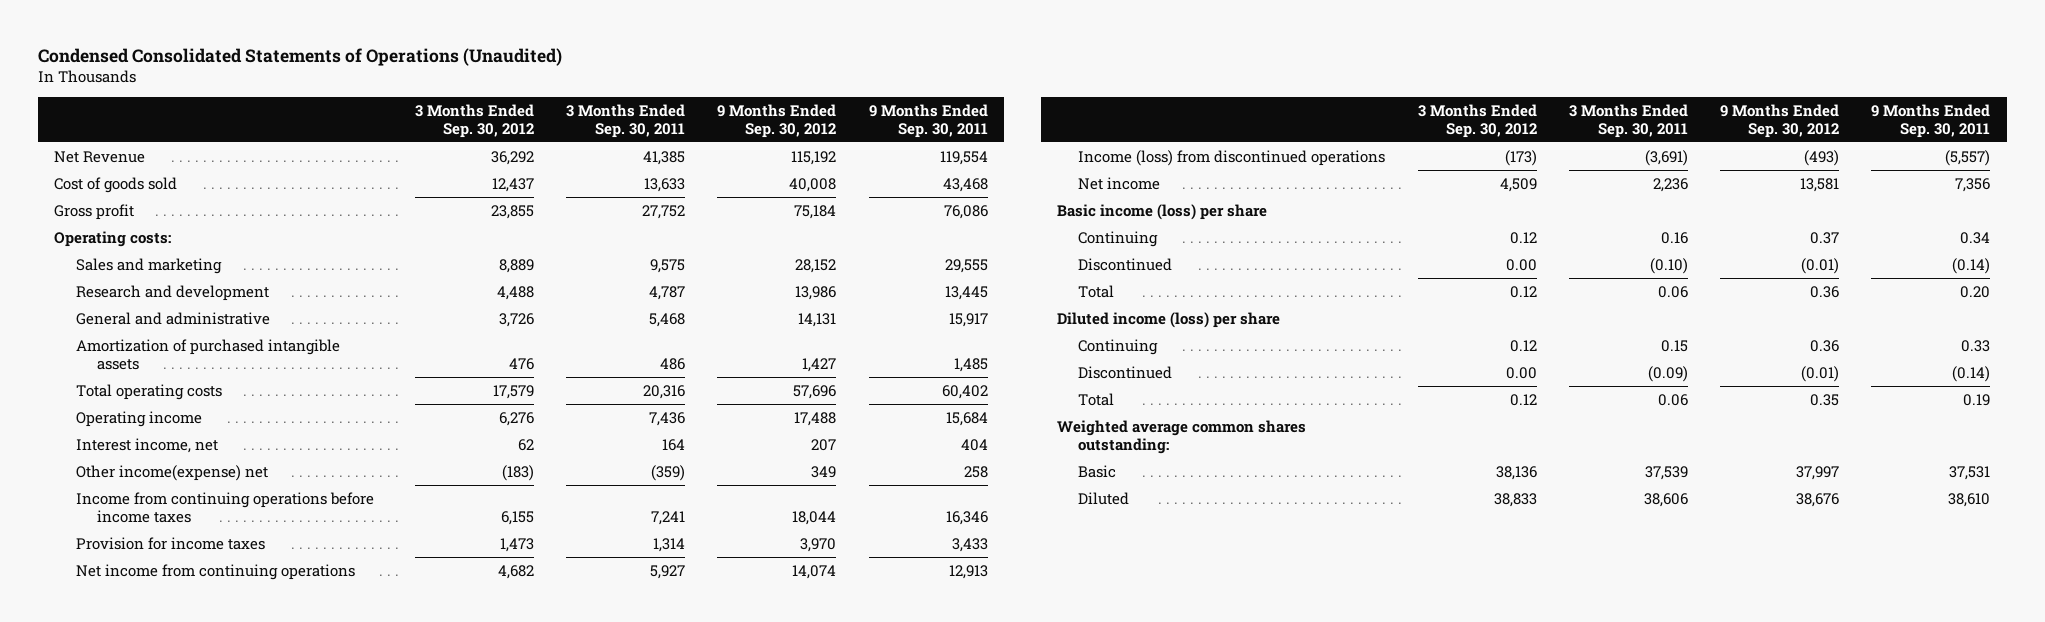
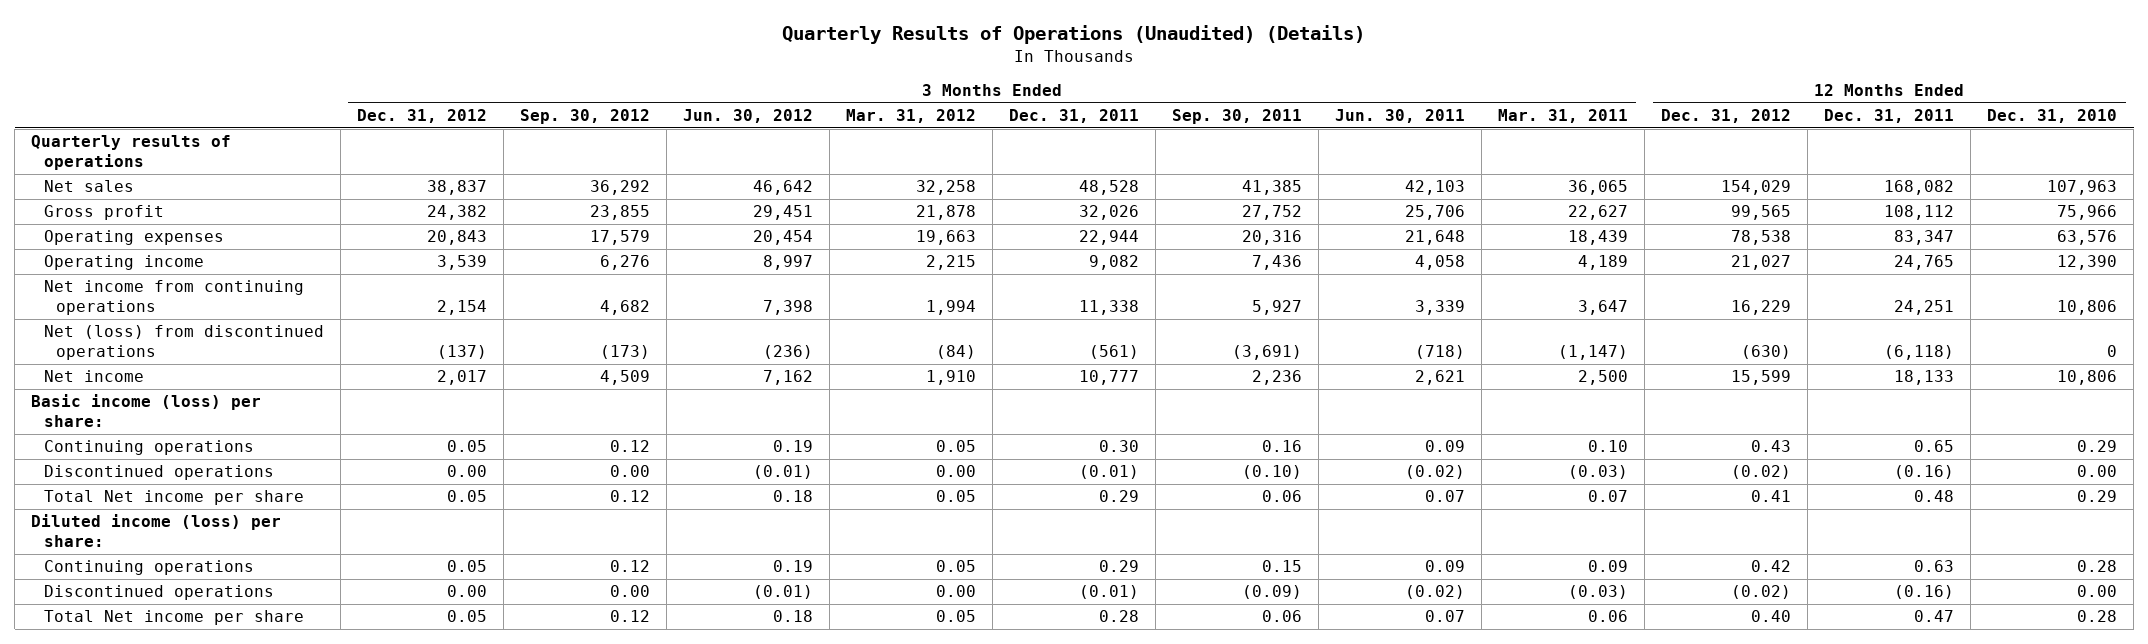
- Condensed Consolidated Statements of Operations (Unaudited)
+ Quarterly Results of Operations (Unaudited) (Details)
- | 3 Months Ended Sep. 30, 2012 | 3 Months Ended Sep. 30, 2011 | 9 Months Ended Sep. 30, 2012 | 9 Months Ended Sep. 30, 2011
+ | 3 Months Ended Dec. 31, 2012 | 3 Months Ended Sep. 30, 2012 | 3 Months Ended Jun. 30, 2012 | 3 Months Ended Mar. 31, 2012 | 3 Months Ended Dec. 31, 2011 | 3 Months Ended Sep. 30, 2011 | 3 Months Ended Jun. 30, 2011 | 3 Months Ended Mar. 31, 2011 | 12 Months Ended Dec. 31, 2012 | 12 Months Ended Dec. 31, 2011 | 12 Months Ended Dec. 31, 2010
- Net Revenue | 36,292 | 41,385 | 115,192 | 119,554
- Cost of goods sold | 12,437 | 13,633 | 40,008 | 43,468
+ Quarterly results of operations
+ Net sales | 38,837 | 36,292 | 46,642 | 32,258 | 48,528 | 41,385 | 42,103 | 36,065 | 154,029 | 168,082 | 107,963
- Operating costs:
- Sales and marketing | 8,889 | 9,575 | 28,152 | 29,555
- Research and development | 4,488 | 4,787 | 13,986 | 13,445
- General and administrative | 3,726 | 5,468 | 14,131 | 15,917
- Amortization of purchased intangible assets | 476 | 486 | 1,427 | 1,485
- Total operating costs | 17,579 | 20,316 | 57,696 | 60,402
+ Operating expenses | 20,843 | 17,579 | 20,454 | 19,663 | 22,944 | 20,316 | 21,648 | 18,439 | 78,538 | 83,347 | 63,576
- Interest income, net | 62 | 164 | 207 | 404
- Other income(expense) net | (183) | (359) | 349 | 258
- Income from continuing operations before income taxes | 6,155 | 7,241 | 18,044 | 16,346
- Provision for income taxes | 1,473 | 1,314 | 3,970 | 3,433
- Income (loss) from discontinued operations | (173) | (3,691) | (493) | (5,557)
+ Net (loss) from discontinued operations | (137) | (173) | (236) | (84) | (561) | (3,691) | (718) | (1,147) | (630) | (6,118) | 0
- Basic income (loss) per share
- Continuing | 0.12 | 0.16 | 0.37 | 0.34
- Discontinued | 0.00 | (0.10) | (0.01) | (0.14)
- Total | 0.12 | 0.06 | 0.36 | 0.20
- Diluted income (loss) per share
- Continuing | 0.12 | 0.15 | 0.36 | 0.33
- Discontinued | 0.00 | (0.09) | (0.01) | (0.14)
- Total | 0.12 | 0.06 | 0.35 | 0.19
- Weighted average common shares outstanding:
- Basic | 38,136 | 37,539 | 37,997 | 37,531
- Diluted | 38,833 | 38,606 | 38,676 | 38,610
+ Basic income (loss) per share:
+ Continuing operations | 0.05 | 0.12 | 0.19 | 0.05 | 0.30 | 0.16 | 0.09 | 0.10 | 0.43 | 0.65 | 0.29
+ Discontinued operations | 0.00 | 0.00 | (0.01) | 0.00 | (0.01) | (0.10) | (0.02) | (0.03) | (0.02) | (0.16) | 0.00
+ Total Net income per share | 0.05 | 0.12 | 0.18 | 0.05 | 0.29 | 0.06 | 0.07 | 0.07 | 0.41 | 0.48 | 0.29
+ Diluted income (loss) per share:
+ Continuing operations | 0.05 | 0.12 | 0.19 | 0.05 | 0.29 | 0.15 | 0.09 | 0.09 | 0.42 | 0.63 | 0.28
+ Discontinued operations | 0.00 | 0.00 | (0.01) | 0.00 | (0.01) | (0.09) | (0.02) | (0.03) | (0.02) | (0.16) | 0.00
+ Total Net income per share | 0.05 | 0.12 | 0.18 | 0.05 | 0.28 | 0.06 | 0.07 | 0.06 | 0.40 | 0.47 | 0.28

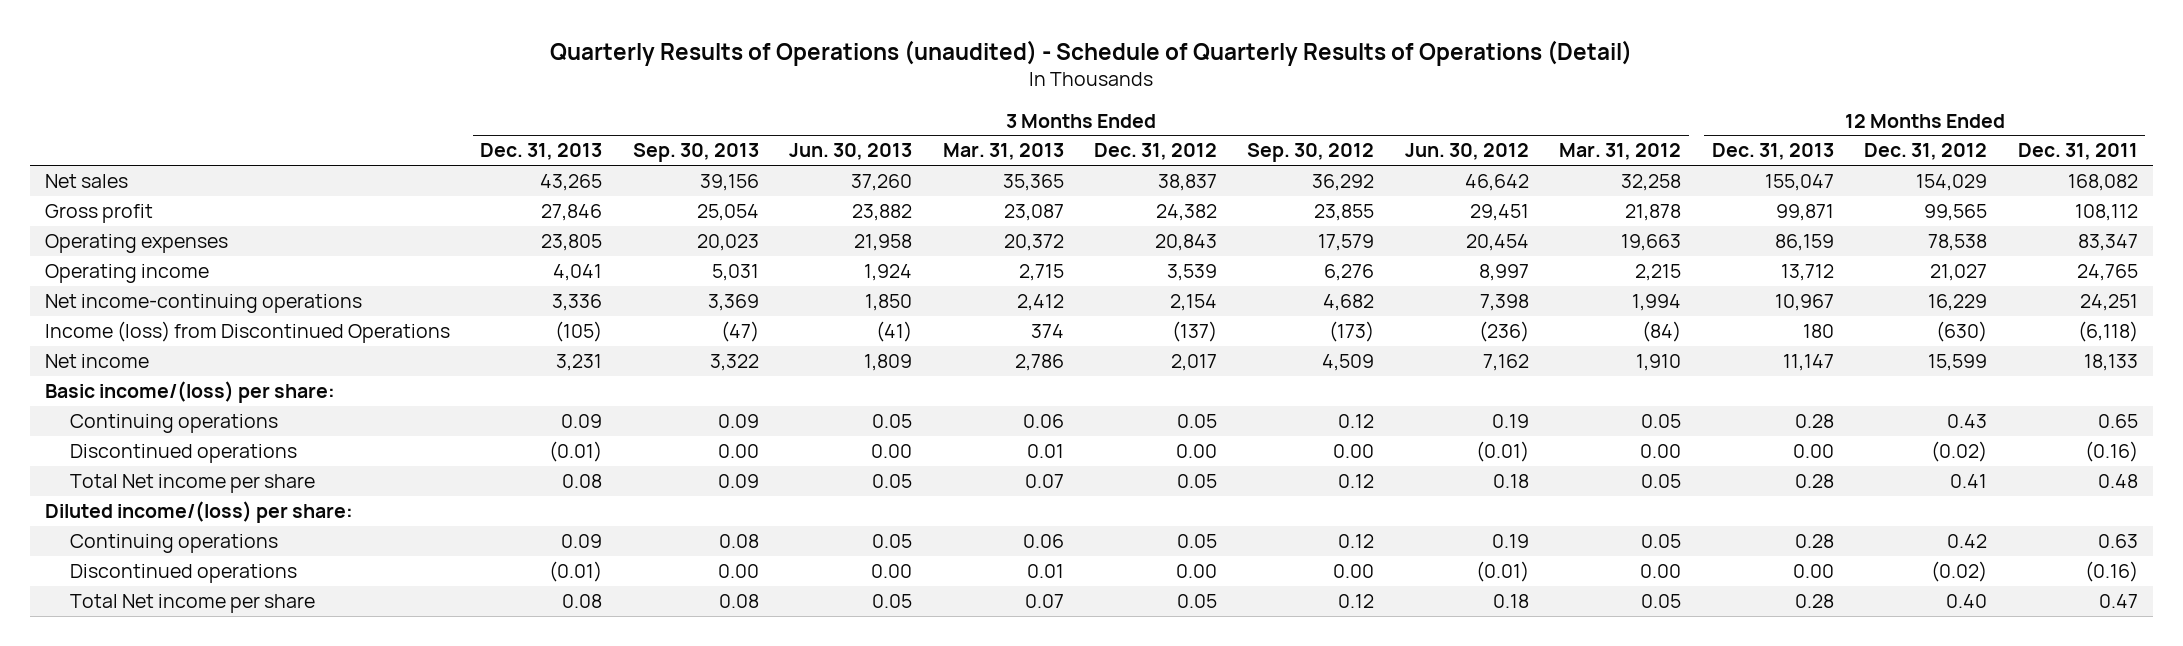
- Quarterly Results of Operations (Unaudited) (Details)
+ Quarterly Results of Operations (unaudited) - Schedule of Quarterly Results of Operations (Detail)
- | 3 Months Ended Dec. 31, 2012 | 3 Months Ended Sep. 30, 2012 | 3 Months Ended Jun. 30, 2012 | 3 Months Ended Mar. 31, 2012 | 3 Months Ended Dec. 31, 2011 | 3 Months Ended Sep. 30, 2011 | 3 Months Ended Jun. 30, 2011 | 3 Months Ended Mar. 31, 2011 | 12 Months Ended Dec. 31, 2012 | 12 Months Ended Dec. 31, 2011 | 12 Months Ended Dec. 31, 2010
+ | 3 Months Ended Dec. 31, 2013 | 3 Months Ended Sep. 30, 2013 | 3 Months Ended Jun. 30, 2013 | 3 Months Ended Mar. 31, 2013 | 3 Months Ended Dec. 31, 2012 | 3 Months Ended Sep. 30, 2012 | 3 Months Ended Jun. 30, 2012 | 3 Months Ended Mar. 31, 2012 | 12 Months Ended Dec. 31, 2013 | 12 Months Ended Dec. 31, 2012 | 12 Months Ended Dec. 31, 2011
- Quarterly results of operations
- Net income from continuing operations | 2,154 | 4,682 | 7,398 | 1,994 | 11,338 | 5,927 | 3,339 | 3,647 | 16,229 | 24,251 | 10,806
- Net (loss) from discontinued operations | (137) | (173) | (236) | (84) | (561) | (3,691) | (718) | (1,147) | (630) | (6,118) | 0
+ Net income-continuing operations | 3,336 | 3,369 | 1,850 | 2,412 | 2,154 | 4,682 | 7,398 | 1,994 | 10,967 | 16,229 | 24,251
+ Income (loss) from Discontinued Operations | (105) | (47) | (41) | 374 | (137) | (173) | (236) | (84) | 180 | (630) | (6,118)
- Basic income (loss) per share:
+ Basic income/(loss) per share:
- Diluted income (loss) per share:
+ Diluted income/(loss) per share:

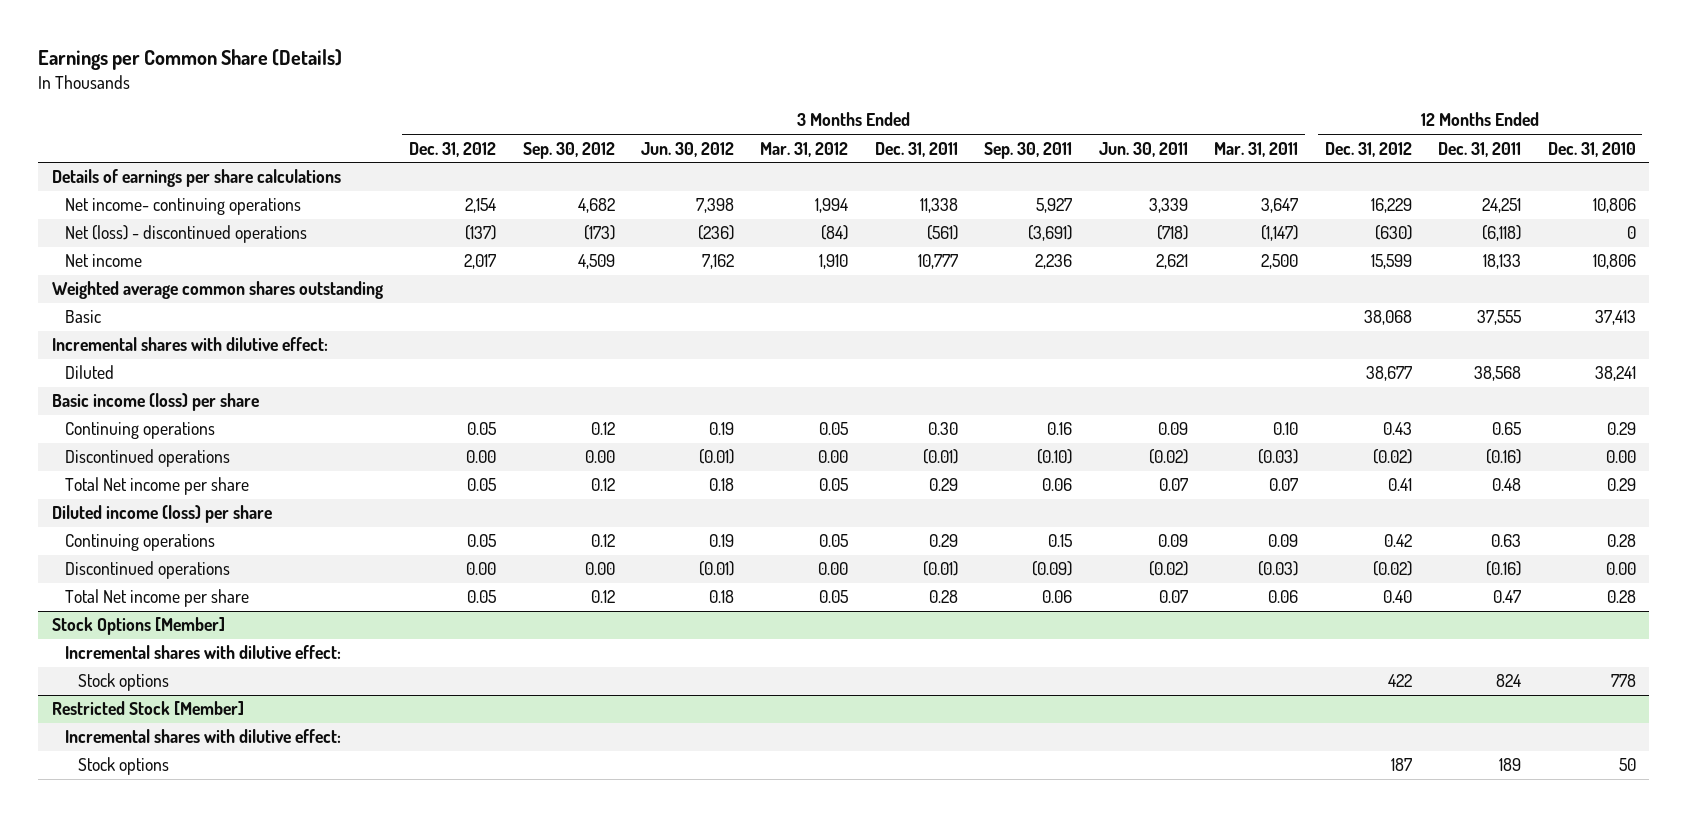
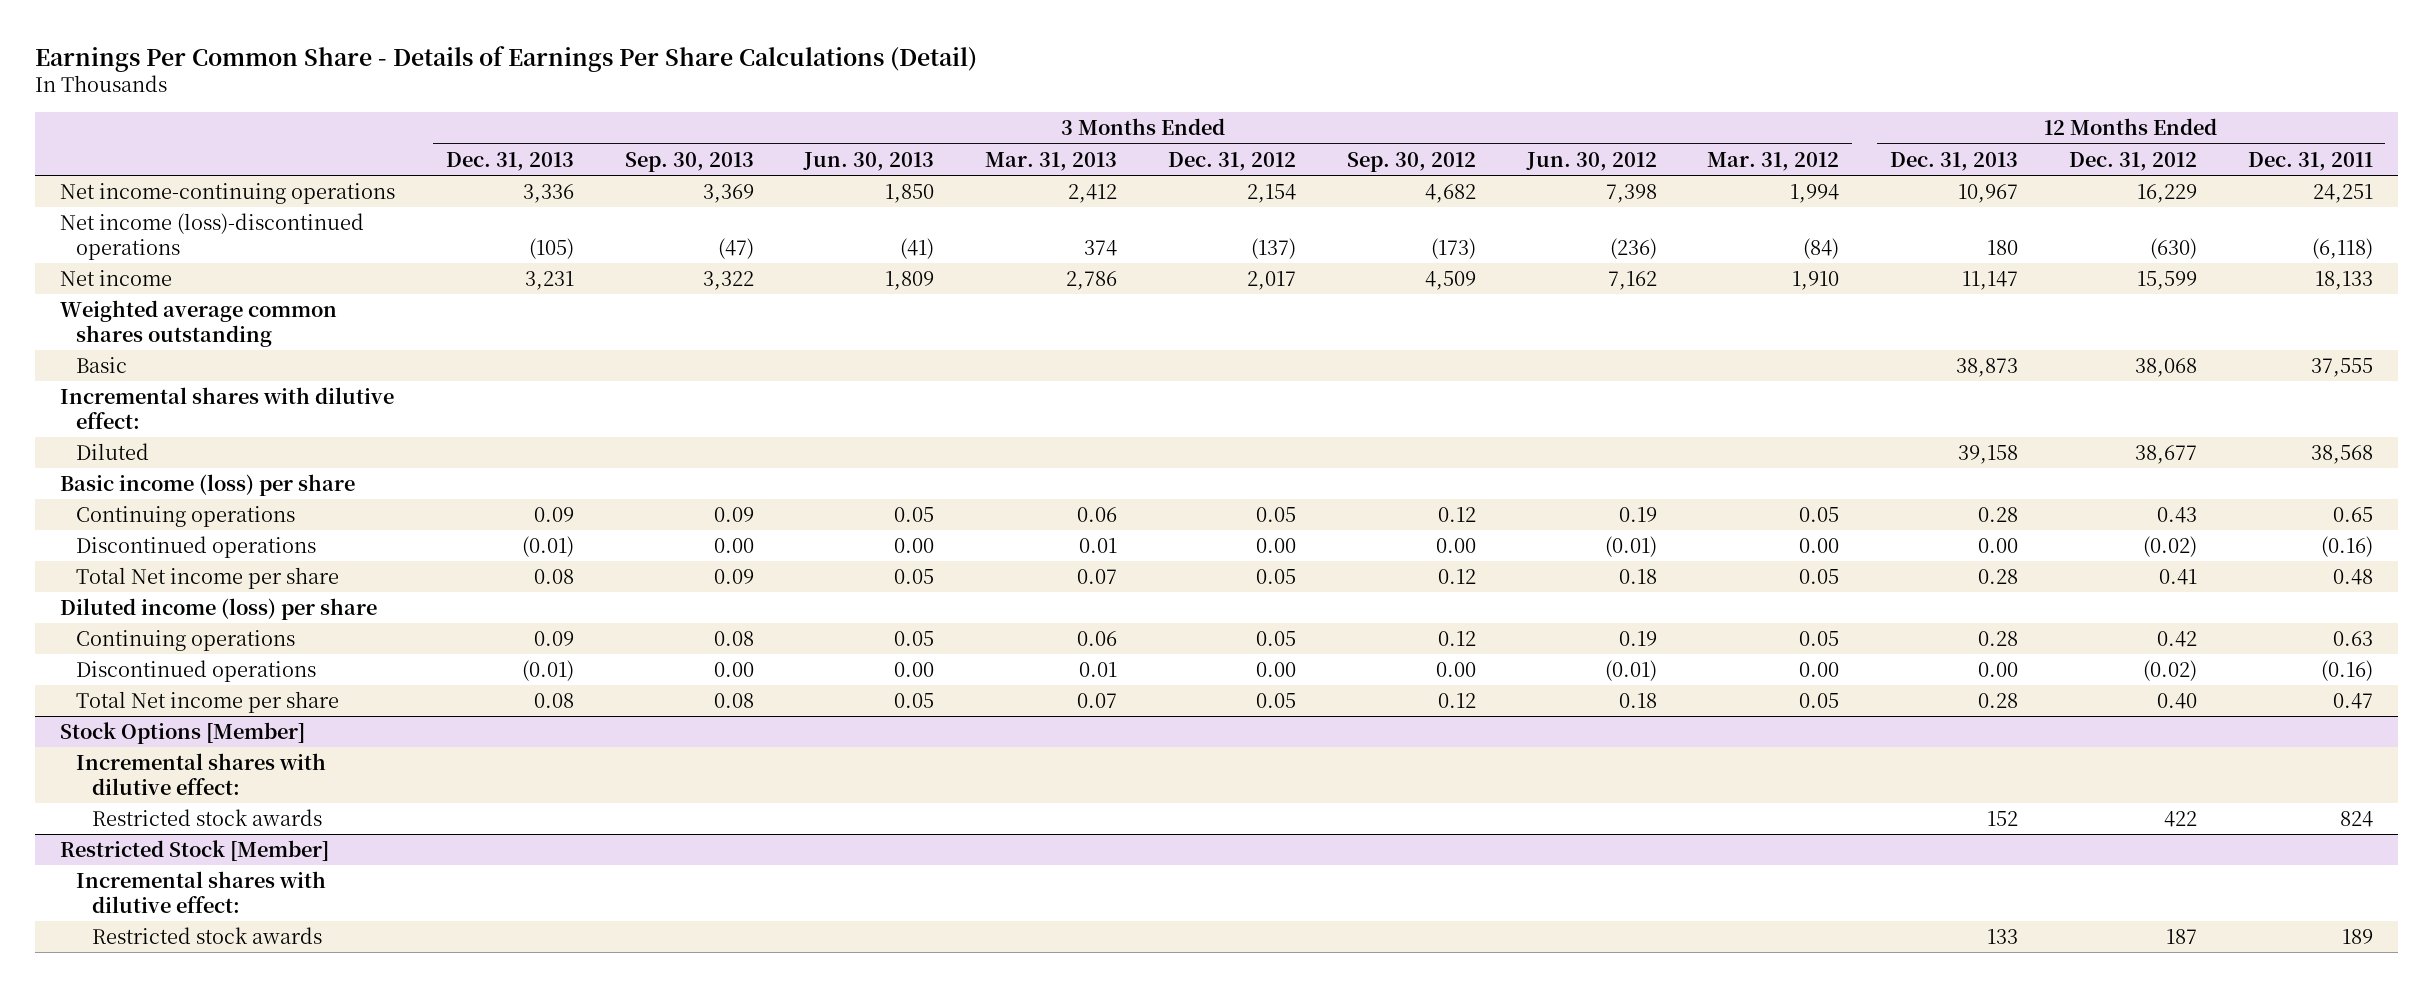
- Earnings per Common Share (Details)
+ Earnings Per Common Share - Details of Earnings Per Share Calculations (Detail)
- | 3 Months Ended Dec. 31, 2012 | 3 Months Ended Sep. 30, 2012 | 3 Months Ended Jun. 30, 2012 | 3 Months Ended Mar. 31, 2012 | 3 Months Ended Dec. 31, 2011 | 3 Months Ended Sep. 30, 2011 | 3 Months Ended Jun. 30, 2011 | 3 Months Ended Mar. 31, 2011 | 12 Months Ended Dec. 31, 2012 | 12 Months Ended Dec. 31, 2011 | 12 Months Ended Dec. 31, 2010
+ | 3 Months Ended Dec. 31, 2013 | 3 Months Ended Sep. 30, 2013 | 3 Months Ended Jun. 30, 2013 | 3 Months Ended Mar. 31, 2013 | 3 Months Ended Dec. 31, 2012 | 3 Months Ended Sep. 30, 2012 | 3 Months Ended Jun. 30, 2012 | 3 Months Ended Mar. 31, 2012 | 12 Months Ended Dec. 31, 2013 | 12 Months Ended Dec. 31, 2012 | 12 Months Ended Dec. 31, 2011
- Details of earnings per share calculations
- Net income- continuing operations | 2,154 | 4,682 | 7,398 | 1,994 | 11,338 | 5,927 | 3,339 | 3,647 | 16,229 | 24,251 | 10,806
- Net (loss) - discontinued operations | (137) | (173) | (236) | (84) | (561) | (3,691) | (718) | (1,147) | (630) | (6,118) | 0
+ Net income-continuing operations | 3,336 | 3,369 | 1,850 | 2,412 | 2,154 | 4,682 | 7,398 | 1,994 | 10,967 | 16,229 | 24,251
+ Net income (loss)-discontinued operations | (105) | (47) | (41) | 374 | (137) | (173) | (236) | (84) | 180 | (630) | (6,118)
@ Stock Options [Member]
- Stock options | | | | | | | | | 422 | 824 | 778
+ Restricted stock awards | | | | | | | | | 152 | 422 | 824
@ Restricted Stock [Member]
- Stock options | | | | | | | | | 187 | 189 | 50
+ Restricted stock awards | | | | | | | | | 133 | 187 | 189

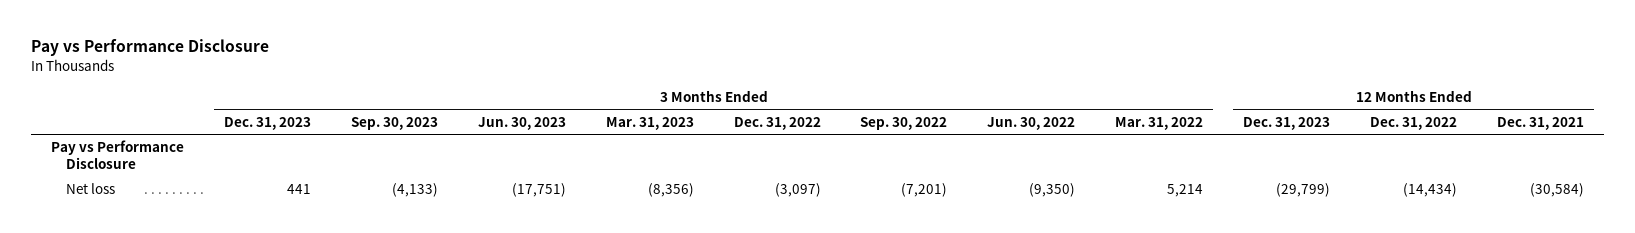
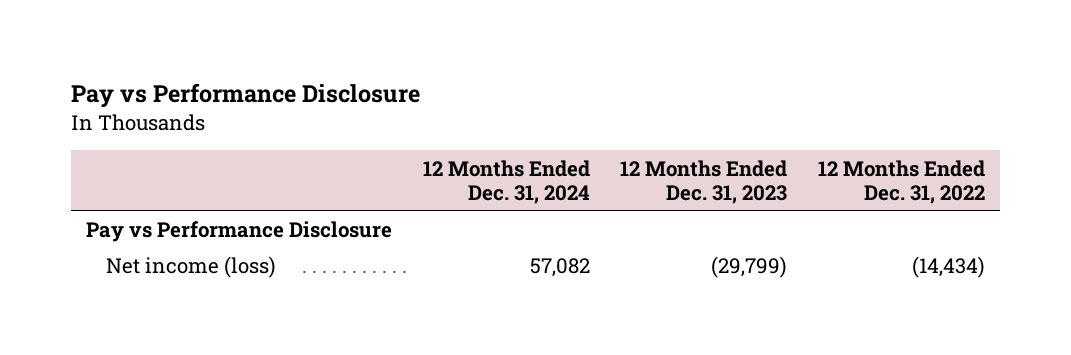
- | 3 Months Ended Dec. 31, 2023 | 3 Months Ended Sep. 30, 2023 | 3 Months Ended Jun. 30, 2023 | 3 Months Ended Mar. 31, 2023 | 3 Months Ended Dec. 31, 2022 | 3 Months Ended Sep. 30, 2022 | 3 Months Ended Jun. 30, 2022 | 3 Months Ended Mar. 31, 2022 | 12 Months Ended Dec. 31, 2023 | 12 Months Ended Dec. 31, 2022 | 12 Months Ended Dec. 31, 2021
+ | 12 Months Ended Dec. 31, 2024 | 12 Months Ended Dec. 31, 2023 | 12 Months Ended Dec. 31, 2022
- Net loss | 441 | (4,133) | (17,751) | (8,356) | (3,097) | (7,201) | (9,350) | 5,214 | (29,799) | (14,434) | (30,584)
+ Net income (loss) | 57,082 | (29,799) | (14,434)

